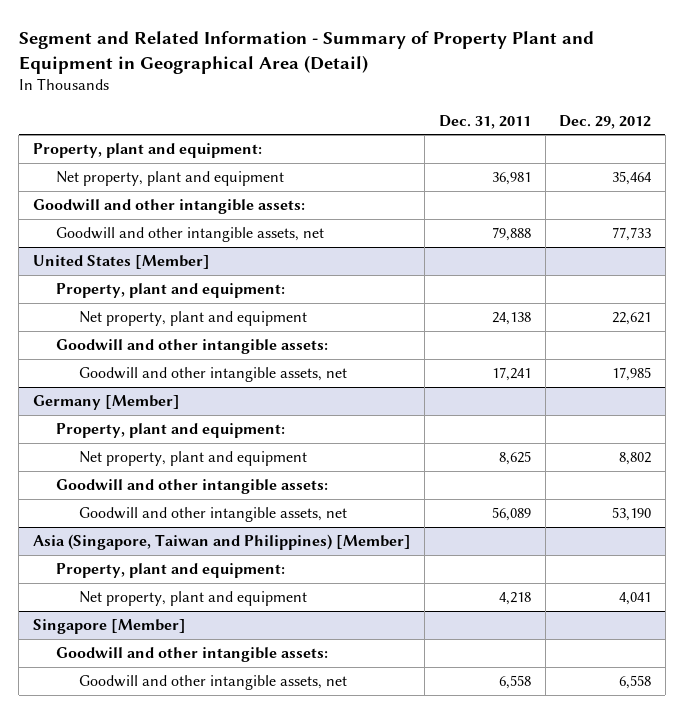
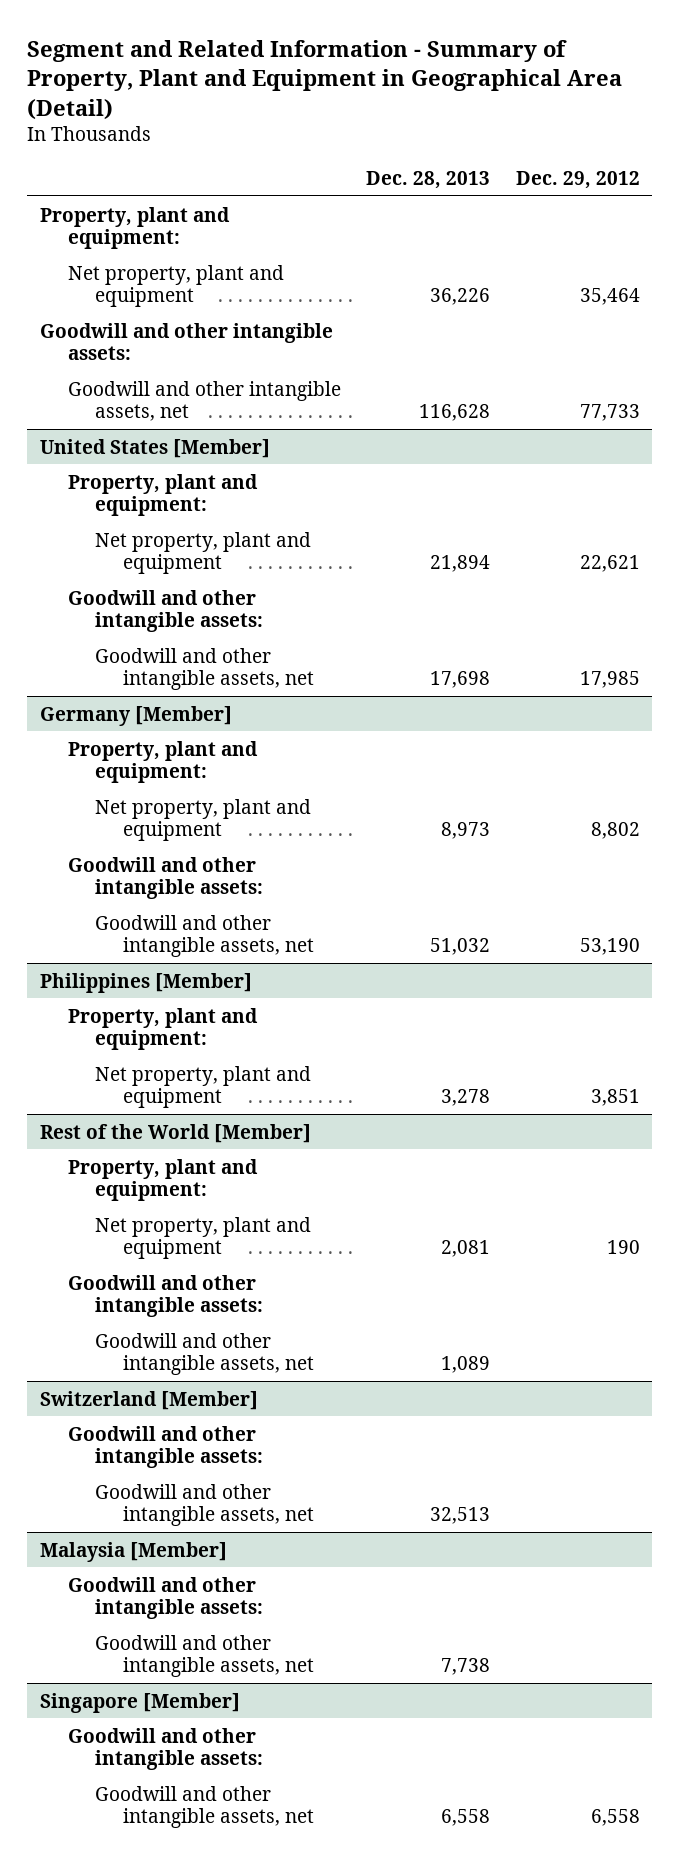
- Segment and Related Information - Summary of Property Plant and Equipment in Geographical Area (Detail)
+ Segment and Related Information - Summary of Property, Plant and Equipment in Geographical Area (Detail)
- | Dec. 31, 2011 | Dec. 29, 2012
+ | Dec. 28, 2013 | Dec. 29, 2012
- Asia (Singapore, Taiwan and Philippines) [Member]
+ Philippines [Member]
- Net property, plant and equipment | 4,218 | 4,041
+ Net property, plant and equipment | 3,278 | 3,851
+ Rest of the World [Member]
+ Property, plant and equipment:
+ Net property, plant and equipment | 2,081 | 190
+ Goodwill and other intangible assets:
+ Goodwill and other intangible assets, net | 1,089 |
+ Switzerland [Member]
+ Goodwill and other intangible assets:
+ Goodwill and other intangible assets, net | 32,513 |
+ Malaysia [Member]
+ Goodwill and other intangible assets:
+ Goodwill and other intangible assets, net | 7,738 |

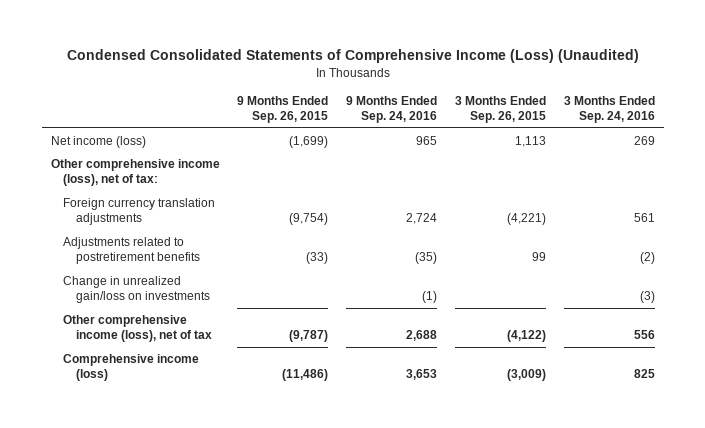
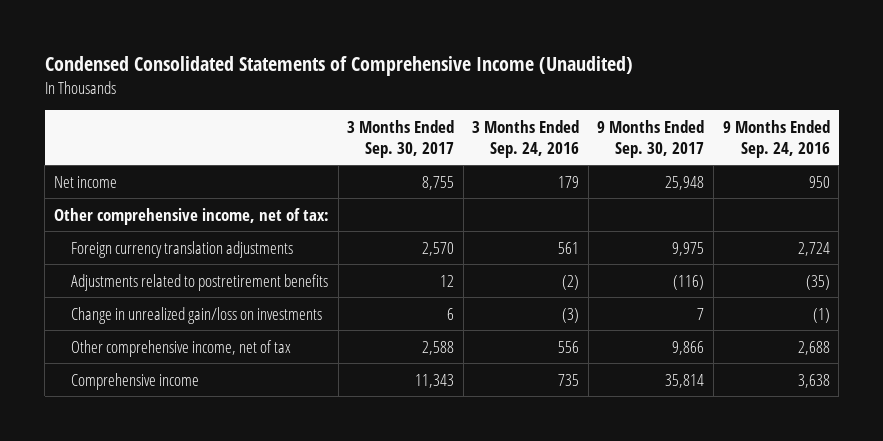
- Condensed Consolidated Statements of Comprehensive Income (Loss) (Unaudited)
+ Condensed Consolidated Statements of Comprehensive Income (Unaudited)
- | 9 Months Ended Sep. 26, 2015 | 9 Months Ended Sep. 24, 2016 | 3 Months Ended Sep. 26, 2015 | 3 Months Ended Sep. 24, 2016
+ | 3 Months Ended Sep. 30, 2017 | 3 Months Ended Sep. 24, 2016 | 9 Months Ended Sep. 30, 2017 | 9 Months Ended Sep. 24, 2016
- Net income (loss) | (1,699) | 965 | 1,113 | 269
- Other comprehensive income (loss), net of tax:
+ Net income | 8,755 | 179 | 25,948 | 950
+ Other comprehensive income, net of tax:
- Other comprehensive income (loss), net of tax | (9,787) | 2,688 | (4,122) | 556
- Comprehensive income (loss) | (11,486) | 3,653 | (3,009) | 825
+ Other comprehensive income, net of tax | 2,588 | 556 | 9,866 | 2,688
+ Comprehensive income | 11,343 | 735 | 35,814 | 3,638

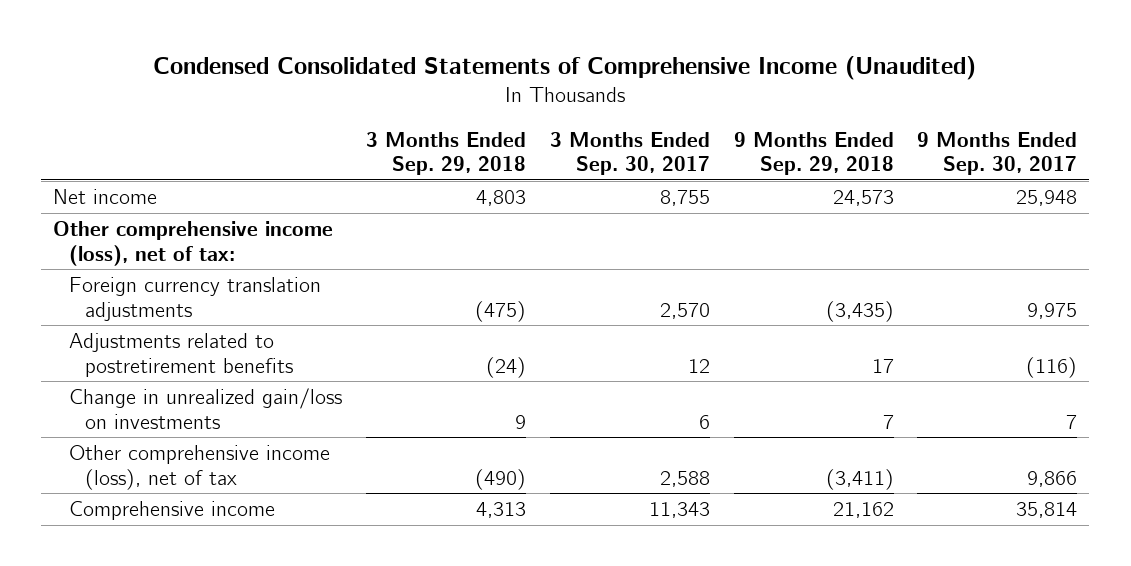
- | 3 Months Ended Sep. 30, 2017 | 3 Months Ended Sep. 24, 2016 | 9 Months Ended Sep. 30, 2017 | 9 Months Ended Sep. 24, 2016
+ | 3 Months Ended Sep. 29, 2018 | 3 Months Ended Sep. 30, 2017 | 9 Months Ended Sep. 29, 2018 | 9 Months Ended Sep. 30, 2017
- Other comprehensive income, net of tax:
+ Other comprehensive income (loss), net of tax:
- Other comprehensive income, net of tax | 2,588 | 556 | 9,866 | 2,688
+ Other comprehensive income (loss), net of tax | (490) | 2,588 | (3,411) | 9,866

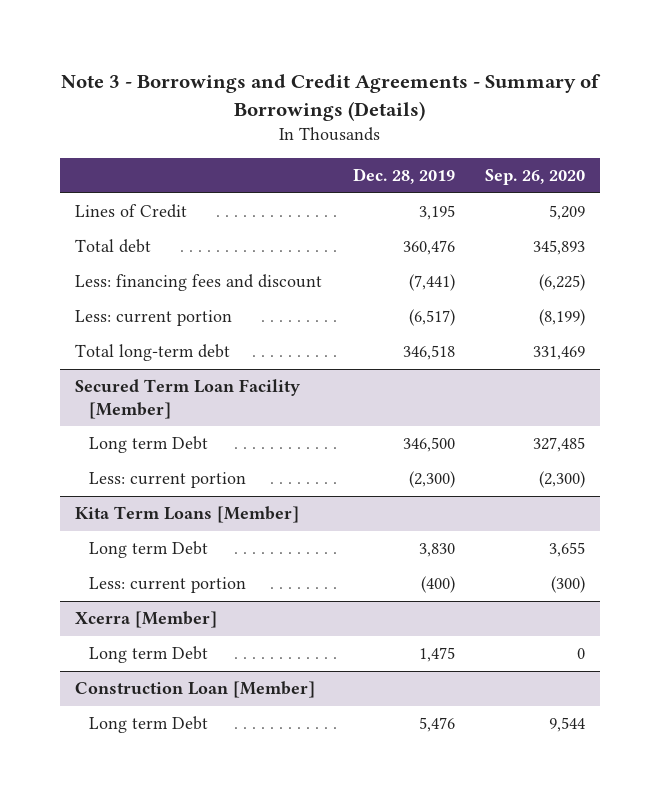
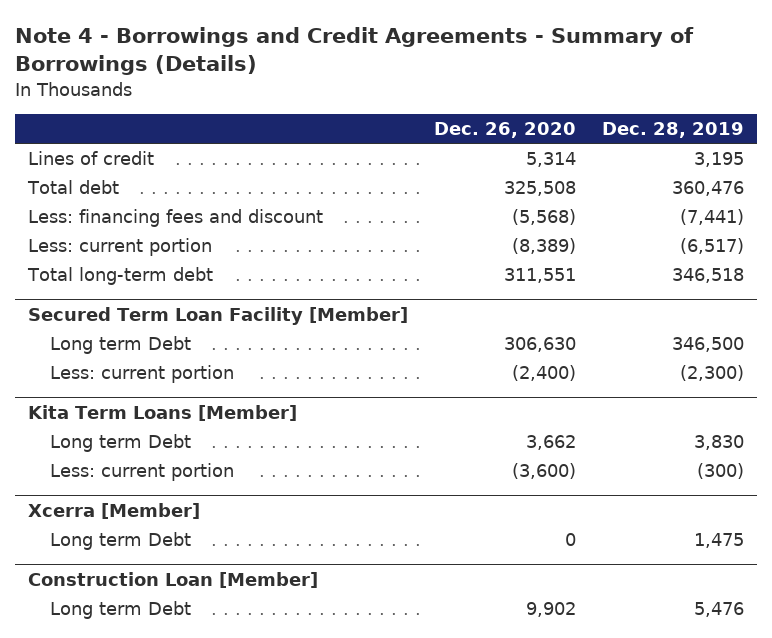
- Note 3 - Borrowings and Credit Agreements - Summary of Borrowings (Details)
+ Note 4 - Borrowings and Credit Agreements - Summary of Borrowings (Details)
- | Dec. 28, 2019 | Sep. 26, 2020
+ | Dec. 26, 2020 | Dec. 28, 2019
- Lines of Credit | 3,195 | 5,209
+ Lines of credit | 5,314 | 3,195
@ Kita Term Loans [Member]
- Less: current portion | (400) | (300)
+ Less: current portion | (3,600) | (300)

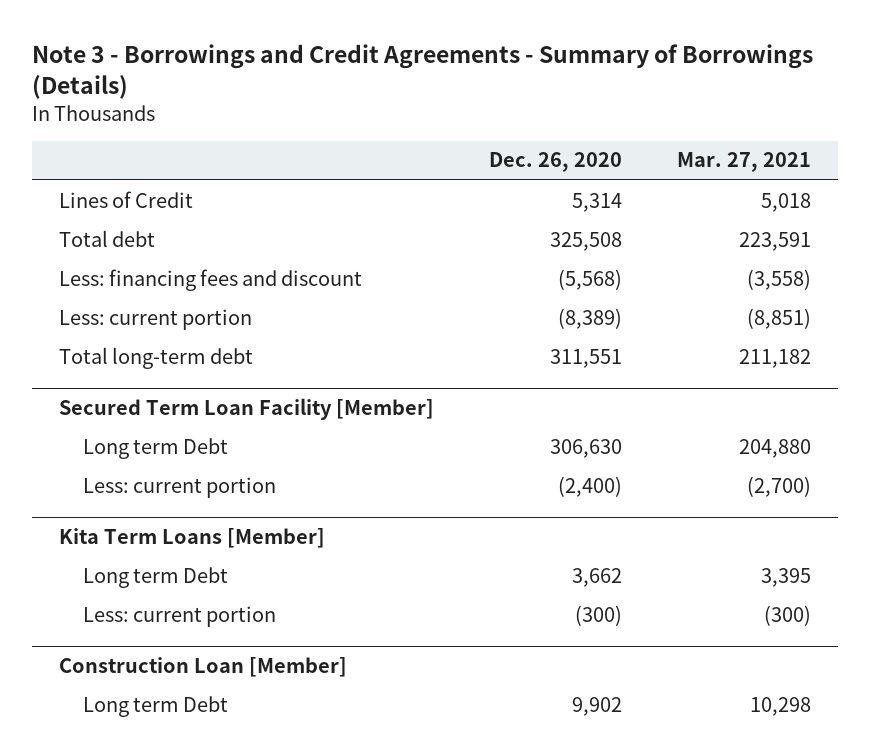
- Note 4 - Borrowings and Credit Agreements - Summary of Borrowings (Details)
+ Note 3 - Borrowings and Credit Agreements - Summary of Borrowings (Details)
- | Dec. 26, 2020 | Dec. 28, 2019
+ | Dec. 26, 2020 | Mar. 27, 2021
- Lines of credit | 5,314 | 3,195
+ Lines of Credit | 5,314 | 5,018
@ Kita Term Loans [Member]
- Less: current portion | (3,600) | (300)
- Xcerra [Member]
- Long term Debt | 0 | 1,475
@ Kita Term Loans [Member]
+ Less: current portion | (300) | (300)

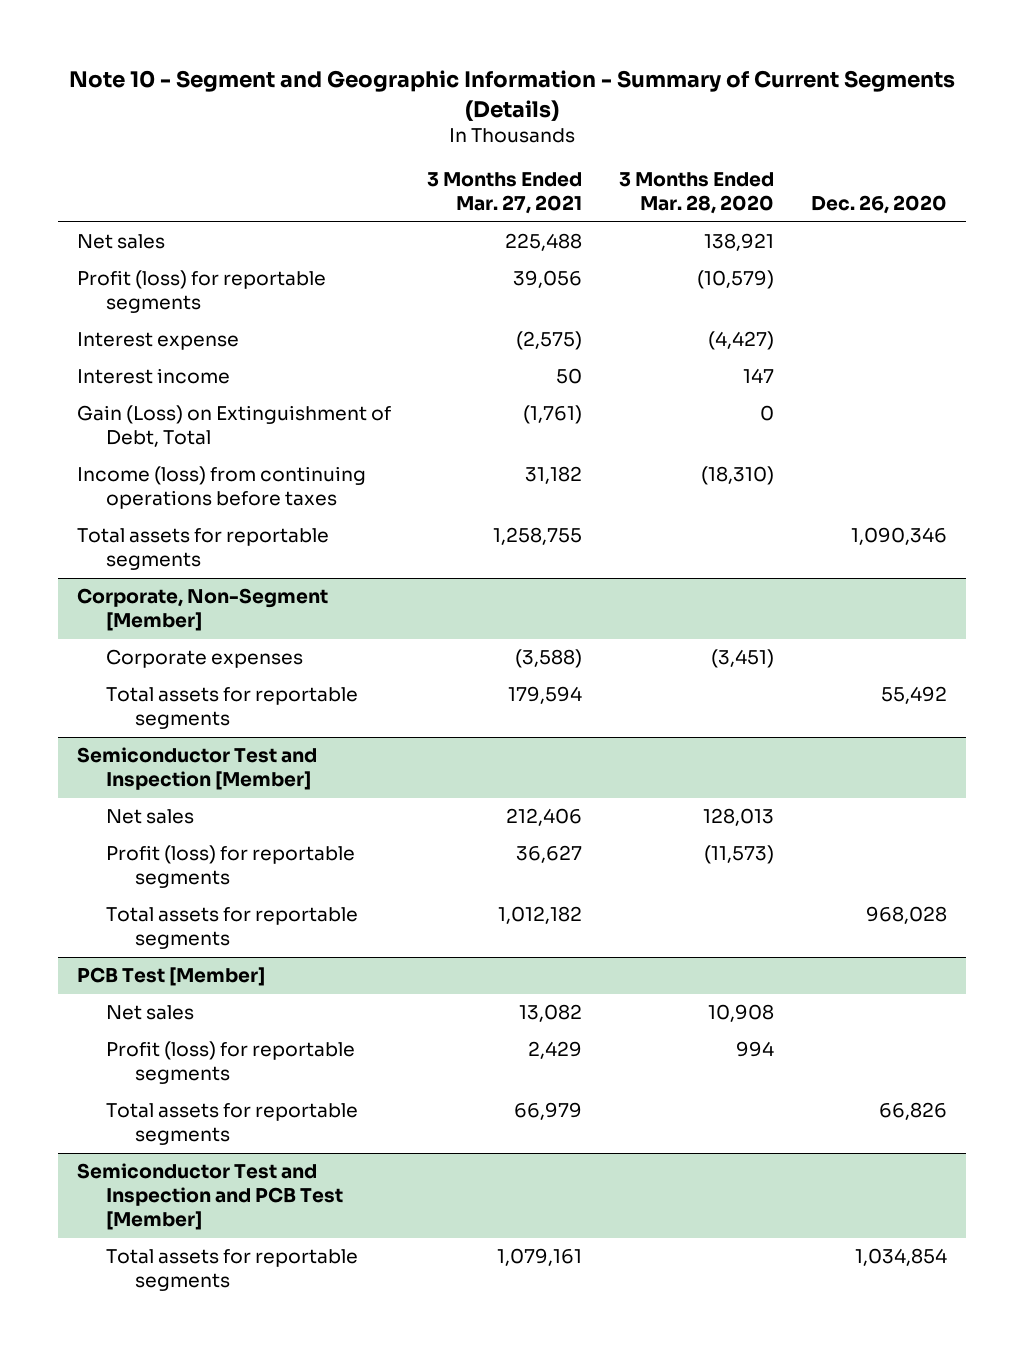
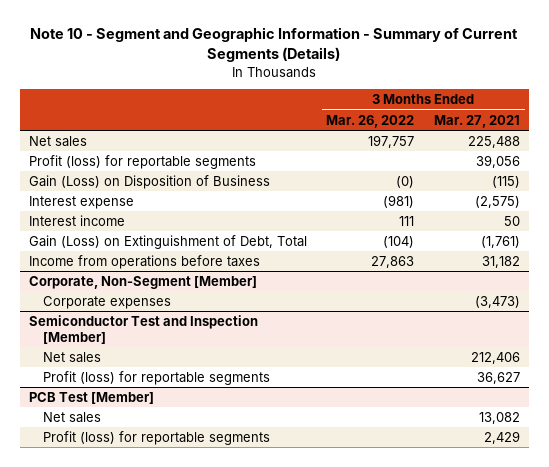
- | 3 Months Ended Mar. 27, 2021 | 3 Months Ended Mar. 28, 2020 | Dec. 26, 2020
+ | 3 Months Ended Mar. 26, 2022 | 3 Months Ended Mar. 27, 2021
+ Gain (Loss) on Disposition of Business | (0) | (115)
- Income (loss) from continuing operations before taxes | 31,182 | (18,310) |
- Total assets for reportable segments | 1,258,755 | | 1,090,346
+ Income from operations before taxes | 27,863 | 31,182
@ Corporate, Non-Segment [Member]
- Corporate expenses | (3,588) | (3,451) |
- Total assets for reportable segments | 179,594 | | 55,492
+ Corporate expenses | | (3,473)
@ Semiconductor Test and Inspection [Member]
- Total assets for reportable segments | 1,012,182 | | 968,028
@ PCB Test [Member]
- Total assets for reportable segments | 66,979 | | 66,826
- Semiconductor Test and Inspection and PCB Test [Member]
- Total assets for reportable segments | 1,079,161 | | 1,034,854

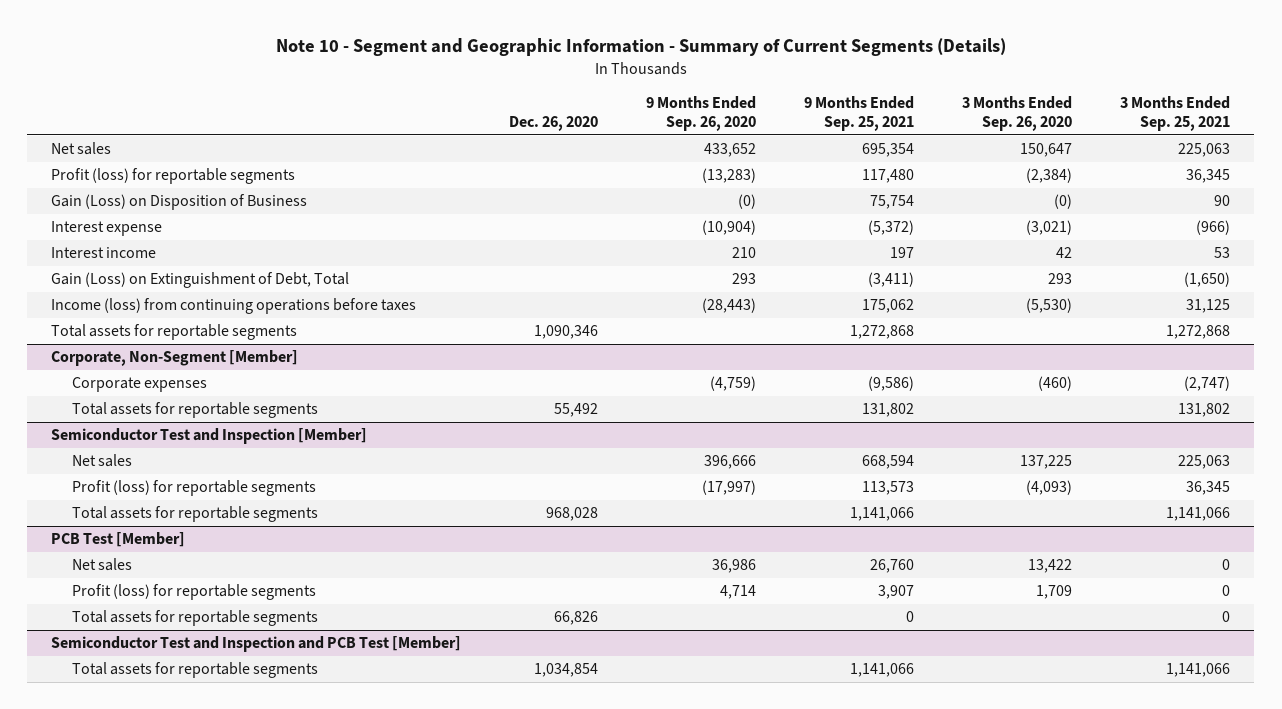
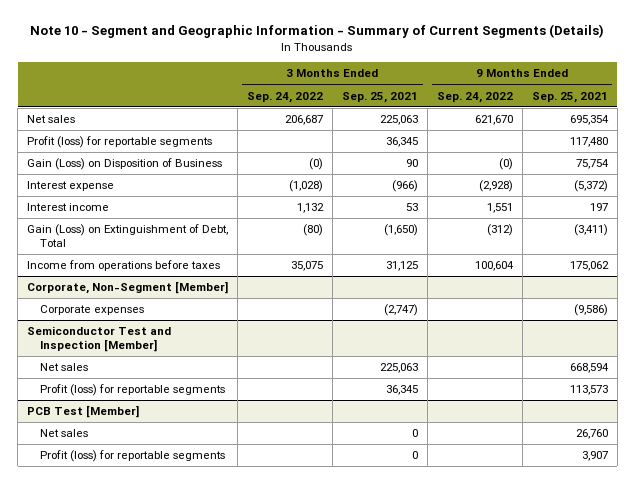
- | Dec. 26, 2020 | 9 Months Ended Sep. 26, 2020 | 9 Months Ended Sep. 25, 2021 | 3 Months Ended Sep. 26, 2020 | 3 Months Ended Sep. 25, 2021
+ | 3 Months Ended Sep. 24, 2022 | 3 Months Ended Sep. 25, 2021 | 9 Months Ended Sep. 24, 2022 | 9 Months Ended Sep. 25, 2021
- Income (loss) from continuing operations before taxes | | (28,443) | 175,062 | (5,530) | 31,125
- Total assets for reportable segments | 1,090,346 | | 1,272,868 | | 1,272,868
+ Income from operations before taxes | 35,075 | 31,125 | 100,604 | 175,062
@ Corporate, Non-Segment [Member]
- Total assets for reportable segments | 55,492 | | 131,802 | | 131,802
@ Semiconductor Test and Inspection [Member]
- Total assets for reportable segments | 968,028 | | 1,141,066 | | 1,141,066
@ PCB Test [Member]
- Total assets for reportable segments | 66,826 | | 0 | | 0
- Semiconductor Test and Inspection and PCB Test [Member]
- Total assets for reportable segments | 1,034,854 | | 1,141,066 | | 1,141,066

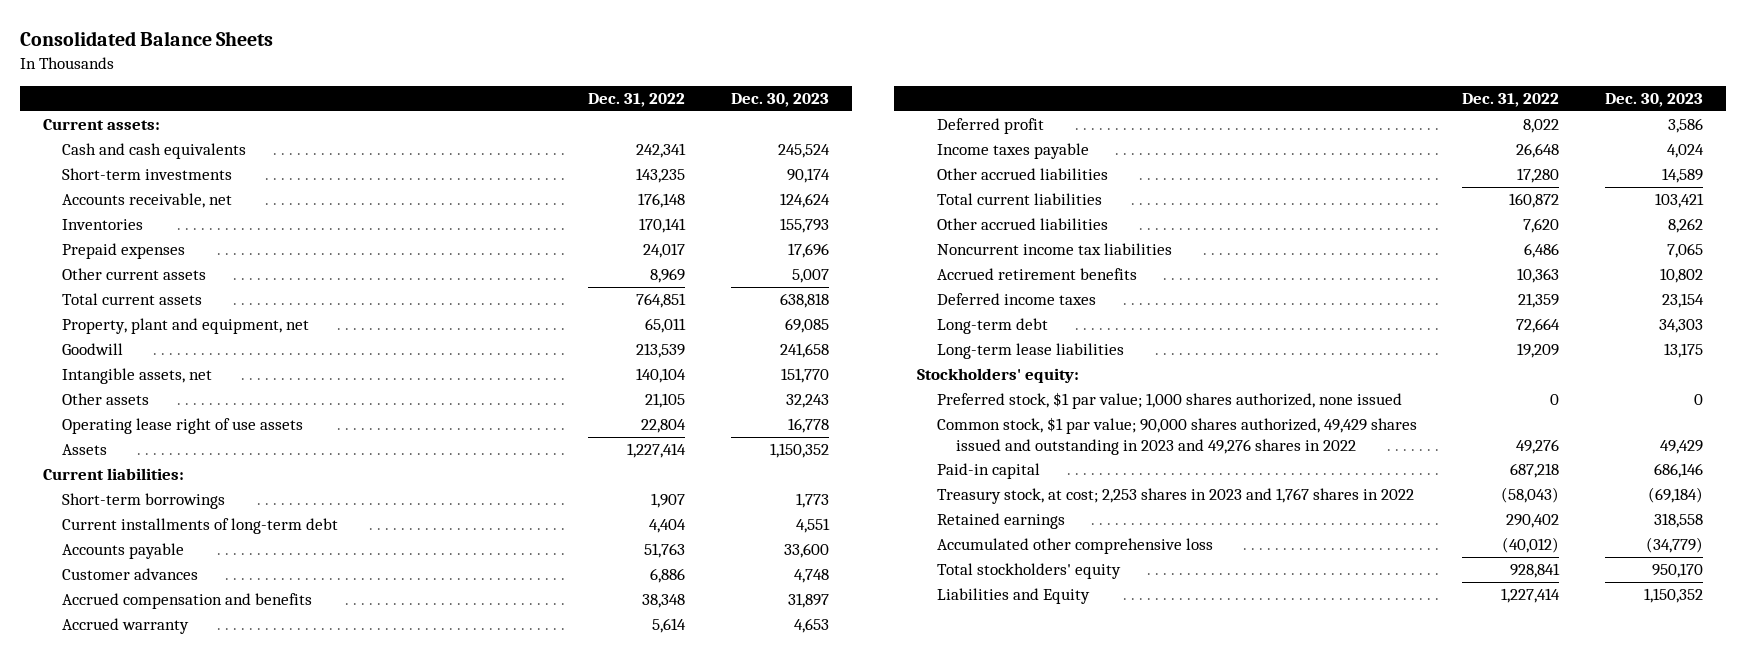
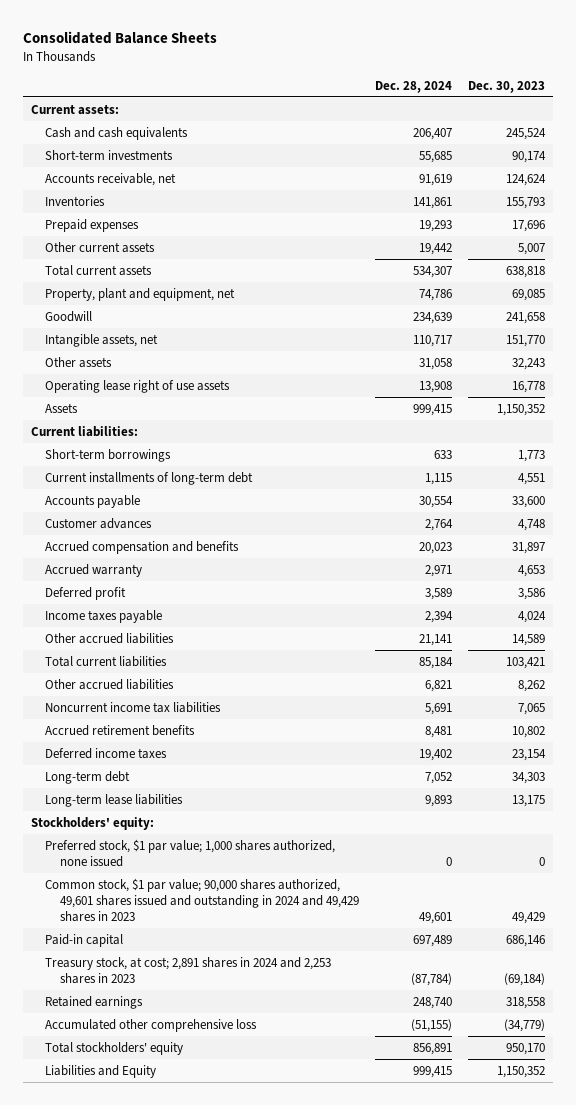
- | Dec. 31, 2022 | Dec. 30, 2023
+ | Dec. 28, 2024 | Dec. 30, 2023
- Common stock, $1 par value; 90,000 shares authorized, 49,429 shares issued and outstanding in 2023 and 49,276 shares in 2022 | 49,276 | 49,429
+ Common stock, $1 par value; 90,000 shares authorized, 49,601 shares issued and outstanding in 2024 and 49,429 shares in 2023 | 49,601 | 49,429
- Treasury stock, at cost; 2,253 shares in 2023 and 1,767 shares in 2022 | (58,043) | (69,184)
+ Treasury stock, at cost; 2,891 shares in 2024 and 2,253 shares in 2023 | (87,784) | (69,184)

